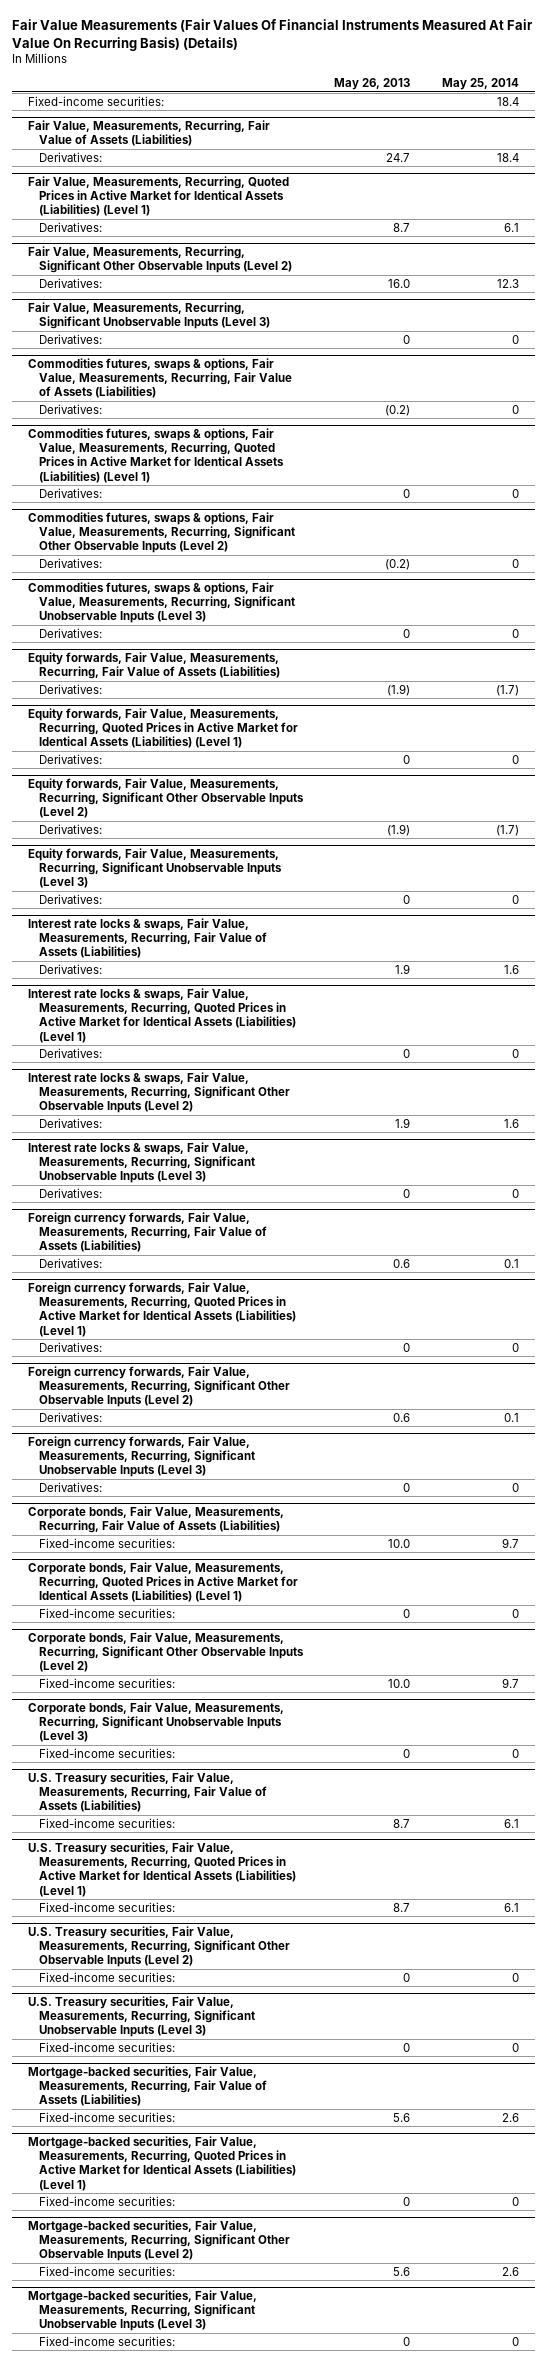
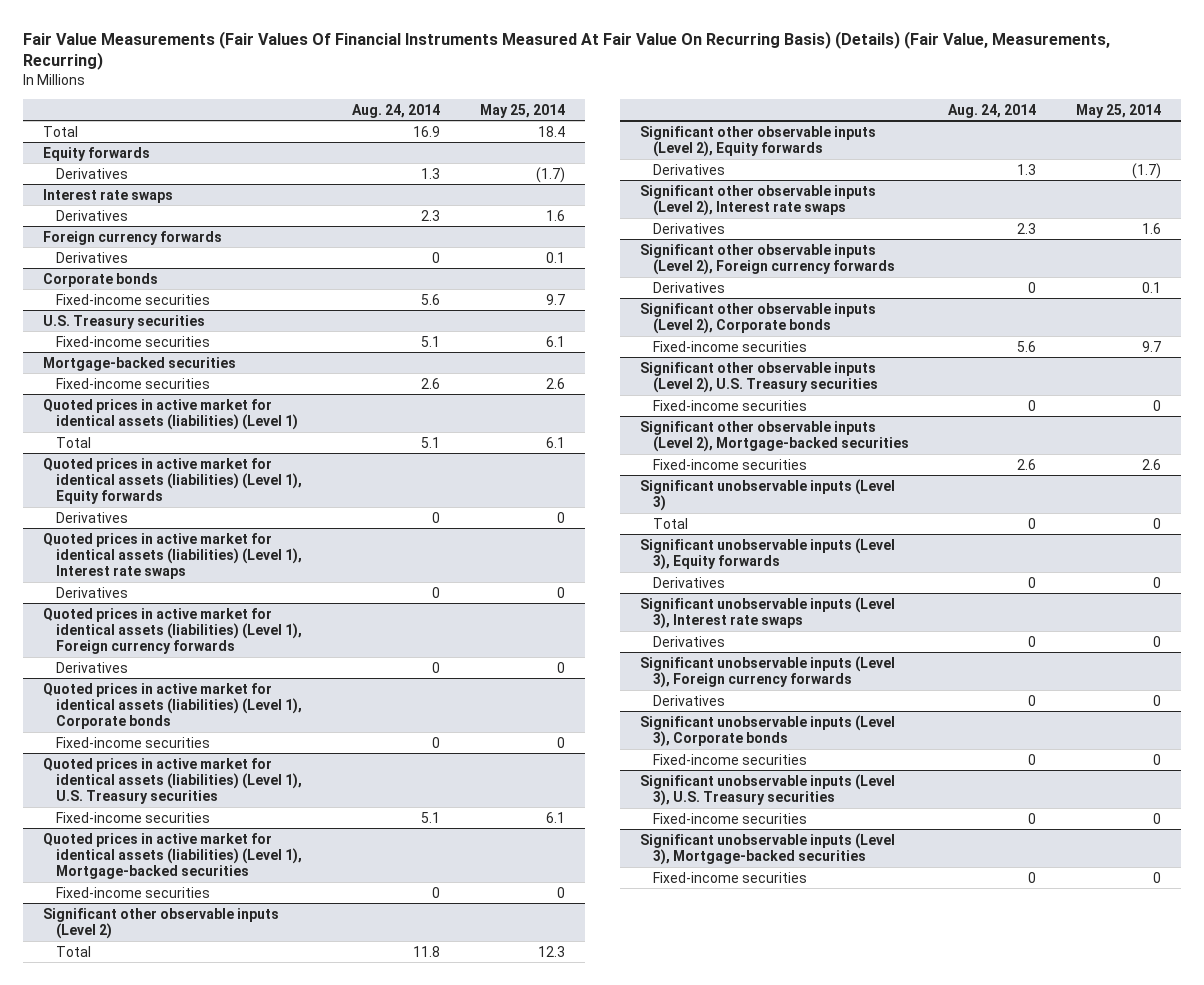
- Fair Value Measurements (Fair Values Of Financial Instruments Measured At Fair Value On Recurring Basis) (Details)
+ Fair Value Measurements (Fair Values Of Financial Instruments Measured At Fair Value On Recurring Basis) (Details) (Fair Value, Measurements, Recurring)
- | May 26, 2013 | May 25, 2014
+ | Aug. 24, 2014 | May 25, 2014
- Fixed-income securities: | | 18.4
- Fair Value, Measurements, Recurring, Fair Value of Assets (Liabilities)
- Derivatives: | 24.7 | 18.4
- Fair Value, Measurements, Recurring, Quoted Prices in Active Market for Identical Assets (Liabilities) (Level 1)
- Derivatives: | 8.7 | 6.1
- Fair Value, Measurements, Recurring, Significant Other Observable Inputs (Level 2)
- Derivatives: | 16.0 | 12.3
- Fair Value, Measurements, Recurring, Significant Unobservable Inputs (Level 3)
- Derivatives: | 0 | 0
- Commodities futures, swaps & options, Fair Value, Measurements, Recurring, Fair Value of Assets (Liabilities)
- Derivatives: | (0.2) | 0
- Commodities futures, swaps & options, Fair Value, Measurements, Recurring, Quoted Prices in Active Market for Identical Assets (Liabilities) (Level 1)
- Derivatives: | 0 | 0
- Commodities futures, swaps & options, Fair Value, Measurements, Recurring, Significant Other Observable Inputs (Level 2)
- Derivatives: | (0.2) | 0
- Commodities futures, swaps & options, Fair Value, Measurements, Recurring, Significant Unobservable Inputs (Level 3)
- Derivatives: | 0 | 0
- Equity forwards, Fair Value, Measurements, Recurring, Fair Value of Assets (Liabilities)
- Derivatives: | (1.9) | (1.7)
- Equity forwards, Fair Value, Measurements, Recurring, Quoted Prices in Active Market for Identical Assets (Liabilities) (Level 1)
- Derivatives: | 0 | 0
- Equity forwards, Fair Value, Measurements, Recurring, Significant Other Observable Inputs (Level 2)
- Derivatives: | (1.9) | (1.7)
- Equity forwards, Fair Value, Measurements, Recurring, Significant Unobservable Inputs (Level 3)
- Derivatives: | 0 | 0
- Interest rate locks & swaps, Fair Value, Measurements, Recurring, Fair Value of Assets (Liabilities)
- Derivatives: | 1.9 | 1.6
- Interest rate locks & swaps, Fair Value, Measurements, Recurring, Quoted Prices in Active Market for Identical Assets (Liabilities) (Level 1)
- Derivatives: | 0 | 0
- Interest rate locks & swaps, Fair Value, Measurements, Recurring, Significant Other Observable Inputs (Level 2)
- Derivatives: | 1.9 | 1.6
- Interest rate locks & swaps, Fair Value, Measurements, Recurring, Significant Unobservable Inputs (Level 3)
- Derivatives: | 0 | 0
- Foreign currency forwards, Fair Value, Measurements, Recurring, Fair Value of Assets (Liabilities)
- Derivatives: | 0.6 | 0.1
- Foreign currency forwards, Fair Value, Measurements, Recurring, Quoted Prices in Active Market for Identical Assets (Liabilities) (Level 1)
- Derivatives: | 0 | 0
- Foreign currency forwards, Fair Value, Measurements, Recurring, Significant Other Observable Inputs (Level 2)
- Derivatives: | 0.6 | 0.1
- Foreign currency forwards, Fair Value, Measurements, Recurring, Significant Unobservable Inputs (Level 3)
- Derivatives: | 0 | 0
- Corporate bonds, Fair Value, Measurements, Recurring, Fair Value of Assets (Liabilities)
- Fixed-income securities: | 10.0 | 9.7
- Corporate bonds, Fair Value, Measurements, Recurring, Quoted Prices in Active Market for Identical Assets (Liabilities) (Level 1)
- Fixed-income securities: | 0 | 0
- Corporate bonds, Fair Value, Measurements, Recurring, Significant Other Observable Inputs (Level 2)
- Fixed-income securities: | 10.0 | 9.7
- Corporate bonds, Fair Value, Measurements, Recurring, Significant Unobservable Inputs (Level 3)
- Fixed-income securities: | 0 | 0
- U.S. Treasury securities, Fair Value, Measurements, Recurring, Fair Value of Assets (Liabilities)
- Fixed-income securities: | 8.7 | 6.1
- U.S. Treasury securities, Fair Value, Measurements, Recurring, Quoted Prices in Active Market for Identical Assets (Liabilities) (Level 1)
- Fixed-income securities: | 8.7 | 6.1
- U.S. Treasury securities, Fair Value, Measurements, Recurring, Significant Other Observable Inputs (Level 2)
- Fixed-income securities: | 0 | 0
- U.S. Treasury securities, Fair Value, Measurements, Recurring, Significant Unobservable Inputs (Level 3)
- Fixed-income securities: | 0 | 0
- Mortgage-backed securities, Fair Value, Measurements, Recurring, Fair Value of Assets (Liabilities)
- Fixed-income securities: | 5.6 | 2.6
- Mortgage-backed securities, Fair Value, Measurements, Recurring, Quoted Prices in Active Market for Identical Assets (Liabilities) (Level 1)
- Fixed-income securities: | 0 | 0
- Mortgage-backed securities, Fair Value, Measurements, Recurring, Significant Other Observable Inputs (Level 2)
- Fixed-income securities: | 5.6 | 2.6
- Mortgage-backed securities, Fair Value, Measurements, Recurring, Significant Unobservable Inputs (Level 3)
- Fixed-income securities: | 0 | 0
+ Total | 16.9 | 18.4
+ Equity forwards
+ Derivatives | 1.3 | (1.7)
+ Interest rate swaps
+ Derivatives | 2.3 | 1.6
+ Foreign currency forwards
+ Derivatives | 0 | 0.1
+ Corporate bonds
+ Fixed-income securities | 5.6 | 9.7
+ U.S. Treasury securities
+ Fixed-income securities | 5.1 | 6.1
+ Mortgage-backed securities
+ Fixed-income securities | 2.6 | 2.6
+ Quoted prices in active market for identical assets (liabilities) (Level 1)
+ Total | 5.1 | 6.1
+ Quoted prices in active market for identical assets (liabilities) (Level 1), Equity forwards
+ Derivatives | 0 | 0
+ Quoted prices in active market for identical assets (liabilities) (Level 1), Interest rate swaps
+ Derivatives | 0 | 0
+ Quoted prices in active market for identical assets (liabilities) (Level 1), Foreign currency forwards
+ Derivatives | 0 | 0
+ Quoted prices in active market for identical assets (liabilities) (Level 1), Corporate bonds
+ Fixed-income securities | 0 | 0
+ Quoted prices in active market for identical assets (liabilities) (Level 1), U.S. Treasury securities
+ Fixed-income securities | 5.1 | 6.1
+ Quoted prices in active market for identical assets (liabilities) (Level 1), Mortgage-backed securities
+ Fixed-income securities | 0 | 0
+ Significant other observable inputs (Level 2)
+ Total | 11.8 | 12.3
+ Significant other observable inputs (Level 2), Equity forwards
+ Derivatives | 1.3 | (1.7)
+ Significant other observable inputs (Level 2), Interest rate swaps
+ Derivatives | 2.3 | 1.6
+ Significant other observable inputs (Level 2), Foreign currency forwards
+ Derivatives | 0 | 0.1
+ Significant other observable inputs (Level 2), Corporate bonds
+ Fixed-income securities | 5.6 | 9.7
+ Significant other observable inputs (Level 2), U.S. Treasury securities
+ Fixed-income securities | 0 | 0
+ Significant other observable inputs (Level 2), Mortgage-backed securities
+ Fixed-income securities | 2.6 | 2.6
+ Significant unobservable inputs (Level 3)
+ Total | 0 | 0
+ Significant unobservable inputs (Level 3), Equity forwards
+ Derivatives | 0 | 0
+ Significant unobservable inputs (Level 3), Interest rate swaps
+ Derivatives | 0 | 0
+ Significant unobservable inputs (Level 3), Foreign currency forwards
+ Derivatives | 0 | 0
+ Significant unobservable inputs (Level 3), Corporate bonds
+ Fixed-income securities | 0 | 0
+ Significant unobservable inputs (Level 3), U.S. Treasury securities
+ Fixed-income securities | 0 | 0
+ Significant unobservable inputs (Level 3), Mortgage-backed securities
+ Fixed-income securities | 0 | 0

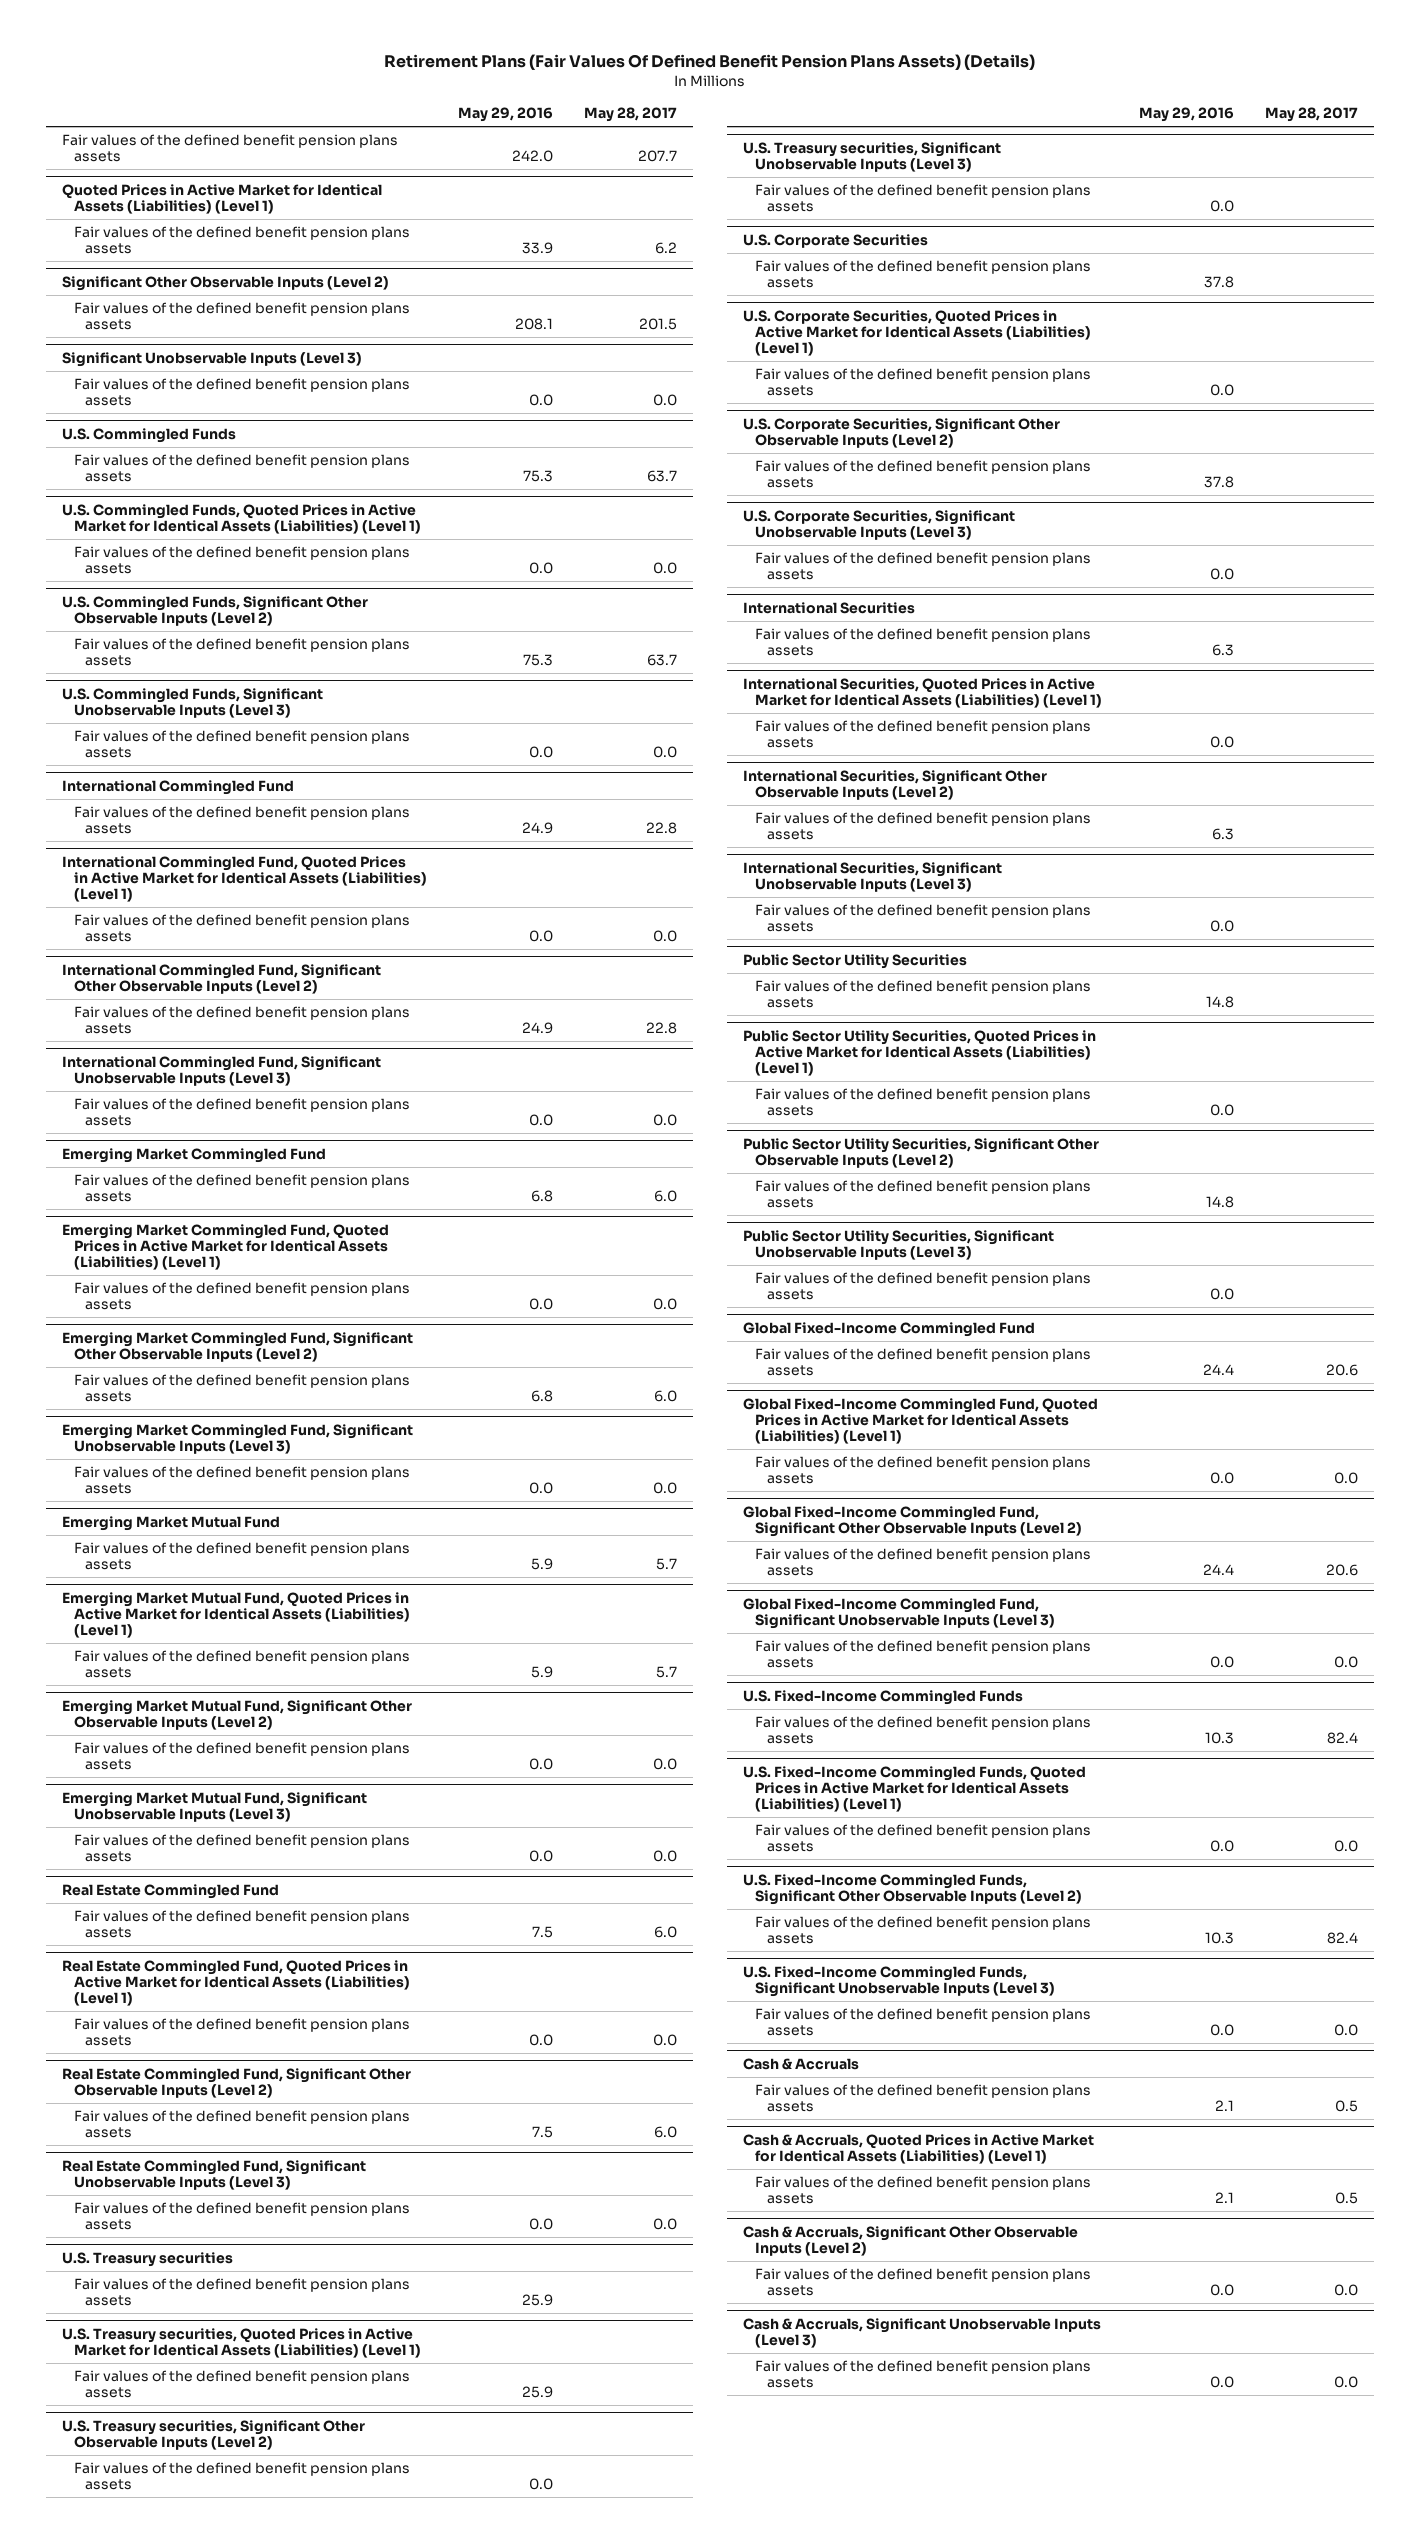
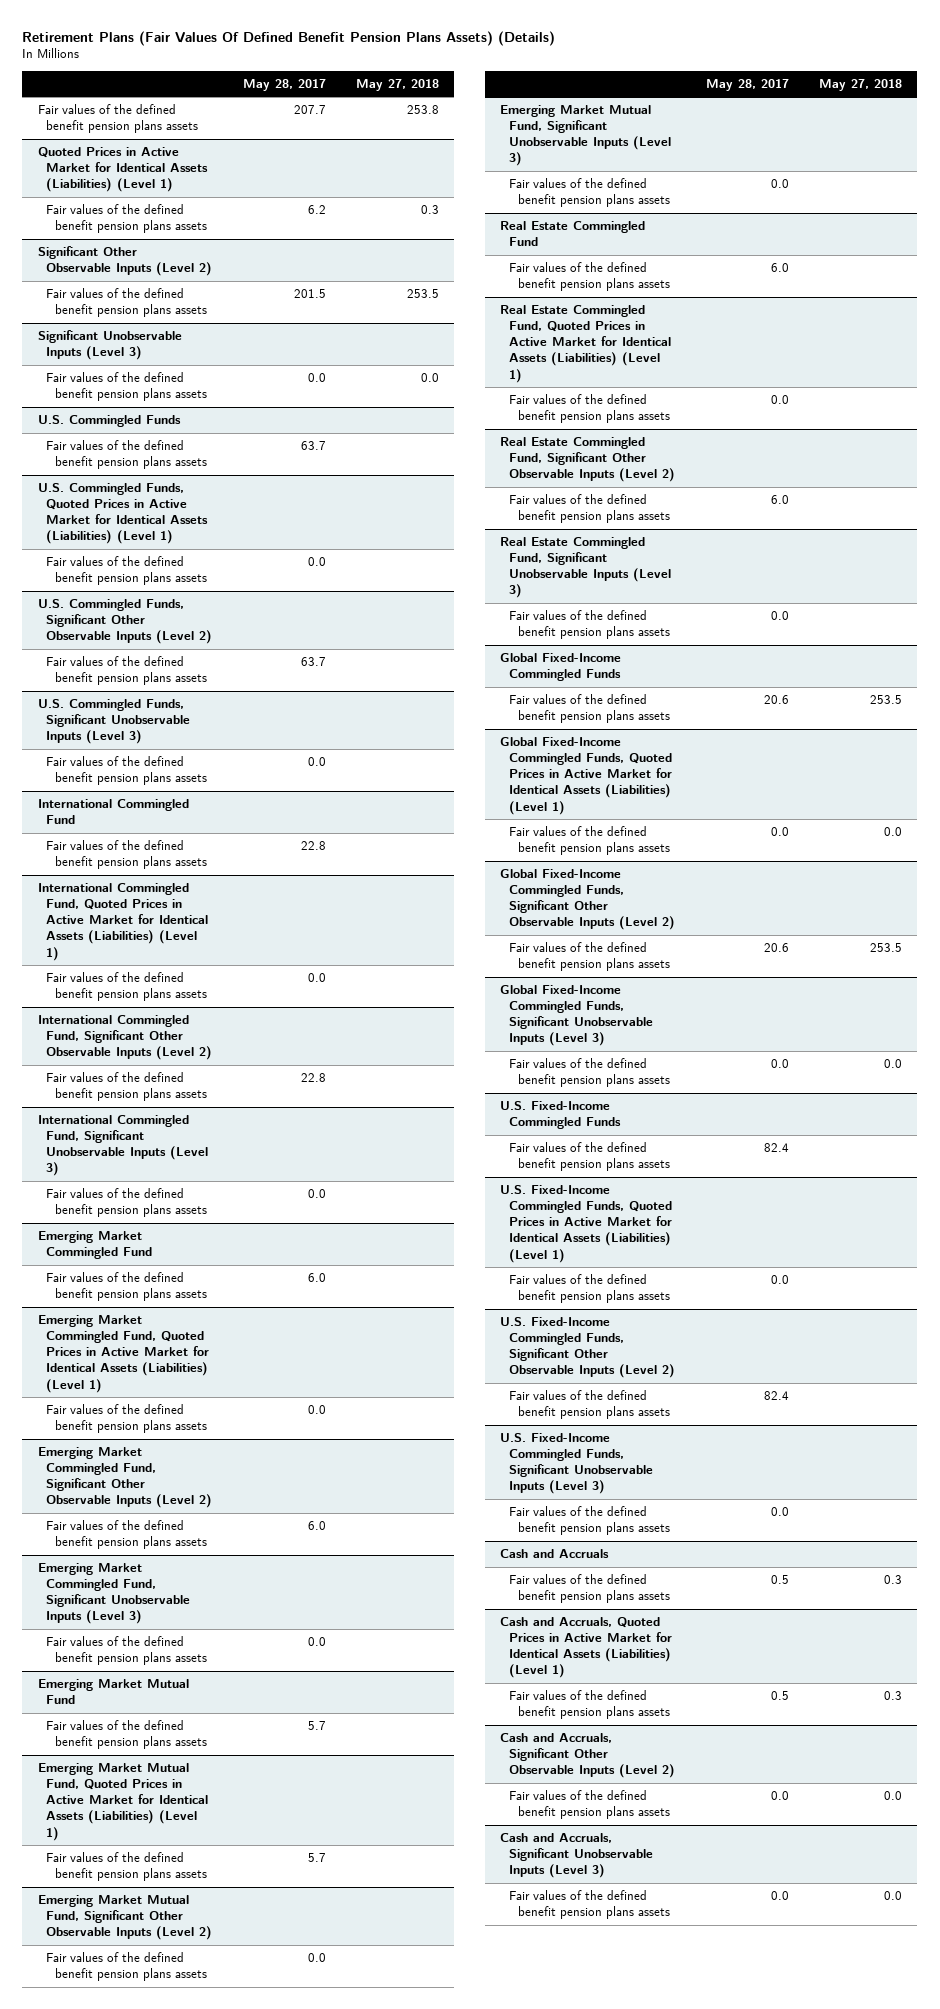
- | May 29, 2016 | May 28, 2017
+ | May 28, 2017 | May 27, 2018
- U.S. Treasury securities
- Fair values of the defined benefit pension plans assets | 25.9 |
- U.S. Treasury securities, Quoted Prices in Active Market for Identical Assets (Liabilities) (Level 1)
- Fair values of the defined benefit pension plans assets | 25.9 |
- U.S. Treasury securities, Significant Other Observable Inputs (Level 2)
- Fair values of the defined benefit pension plans assets | 0.0 |
- U.S. Treasury securities, Significant Unobservable Inputs (Level 3)
- Fair values of the defined benefit pension plans assets | 0.0 |
- U.S. Corporate Securities
- Fair values of the defined benefit pension plans assets | 37.8 |
- U.S. Corporate Securities, Quoted Prices in Active Market for Identical Assets (Liabilities) (Level 1)
- Fair values of the defined benefit pension plans assets | 0.0 |
- U.S. Corporate Securities, Significant Other Observable Inputs (Level 2)
- Fair values of the defined benefit pension plans assets | 37.8 |
- U.S. Corporate Securities, Significant Unobservable Inputs (Level 3)
- Fair values of the defined benefit pension plans assets | 0.0 |
- International Securities
- Fair values of the defined benefit pension plans assets | 6.3 |
- International Securities, Quoted Prices in Active Market for Identical Assets (Liabilities) (Level 1)
- Fair values of the defined benefit pension plans assets | 0.0 |
- International Securities, Significant Other Observable Inputs (Level 2)
- Fair values of the defined benefit pension plans assets | 6.3 |
- International Securities, Significant Unobservable Inputs (Level 3)
- Fair values of the defined benefit pension plans assets | 0.0 |
- Public Sector Utility Securities
- Fair values of the defined benefit pension plans assets | 14.8 |
- Public Sector Utility Securities, Quoted Prices in Active Market for Identical Assets (Liabilities) (Level 1)
- Fair values of the defined benefit pension plans assets | 0.0 |
- Public Sector Utility Securities, Significant Other Observable Inputs (Level 2)
- Fair values of the defined benefit pension plans assets | 14.8 |
- Public Sector Utility Securities, Significant Unobservable Inputs (Level 3)
- Fair values of the defined benefit pension plans assets | 0.0 |
- Global Fixed-Income Commingled Fund
+ Global Fixed-Income Commingled Funds
- Global Fixed-Income Commingled Fund, Quoted Prices in Active Market for Identical Assets (Liabilities) (Level 1)
+ Global Fixed-Income Commingled Funds, Quoted Prices in Active Market for Identical Assets (Liabilities) (Level 1)
- Global Fixed-Income Commingled Fund, Significant Other Observable Inputs (Level 2)
+ Global Fixed-Income Commingled Funds, Significant Other Observable Inputs (Level 2)
- Global Fixed-Income Commingled Fund, Significant Unobservable Inputs (Level 3)
+ Global Fixed-Income Commingled Funds, Significant Unobservable Inputs (Level 3)
- Cash & Accruals
+ Cash and Accruals
- Cash & Accruals, Quoted Prices in Active Market for Identical Assets (Liabilities) (Level 1)
+ Cash and Accruals, Quoted Prices in Active Market for Identical Assets (Liabilities) (Level 1)
- Cash & Accruals, Significant Other Observable Inputs (Level 2)
+ Cash and Accruals, Significant Other Observable Inputs (Level 2)
- Cash & Accruals, Significant Unobservable Inputs (Level 3)
+ Cash and Accruals, Significant Unobservable Inputs (Level 3)

